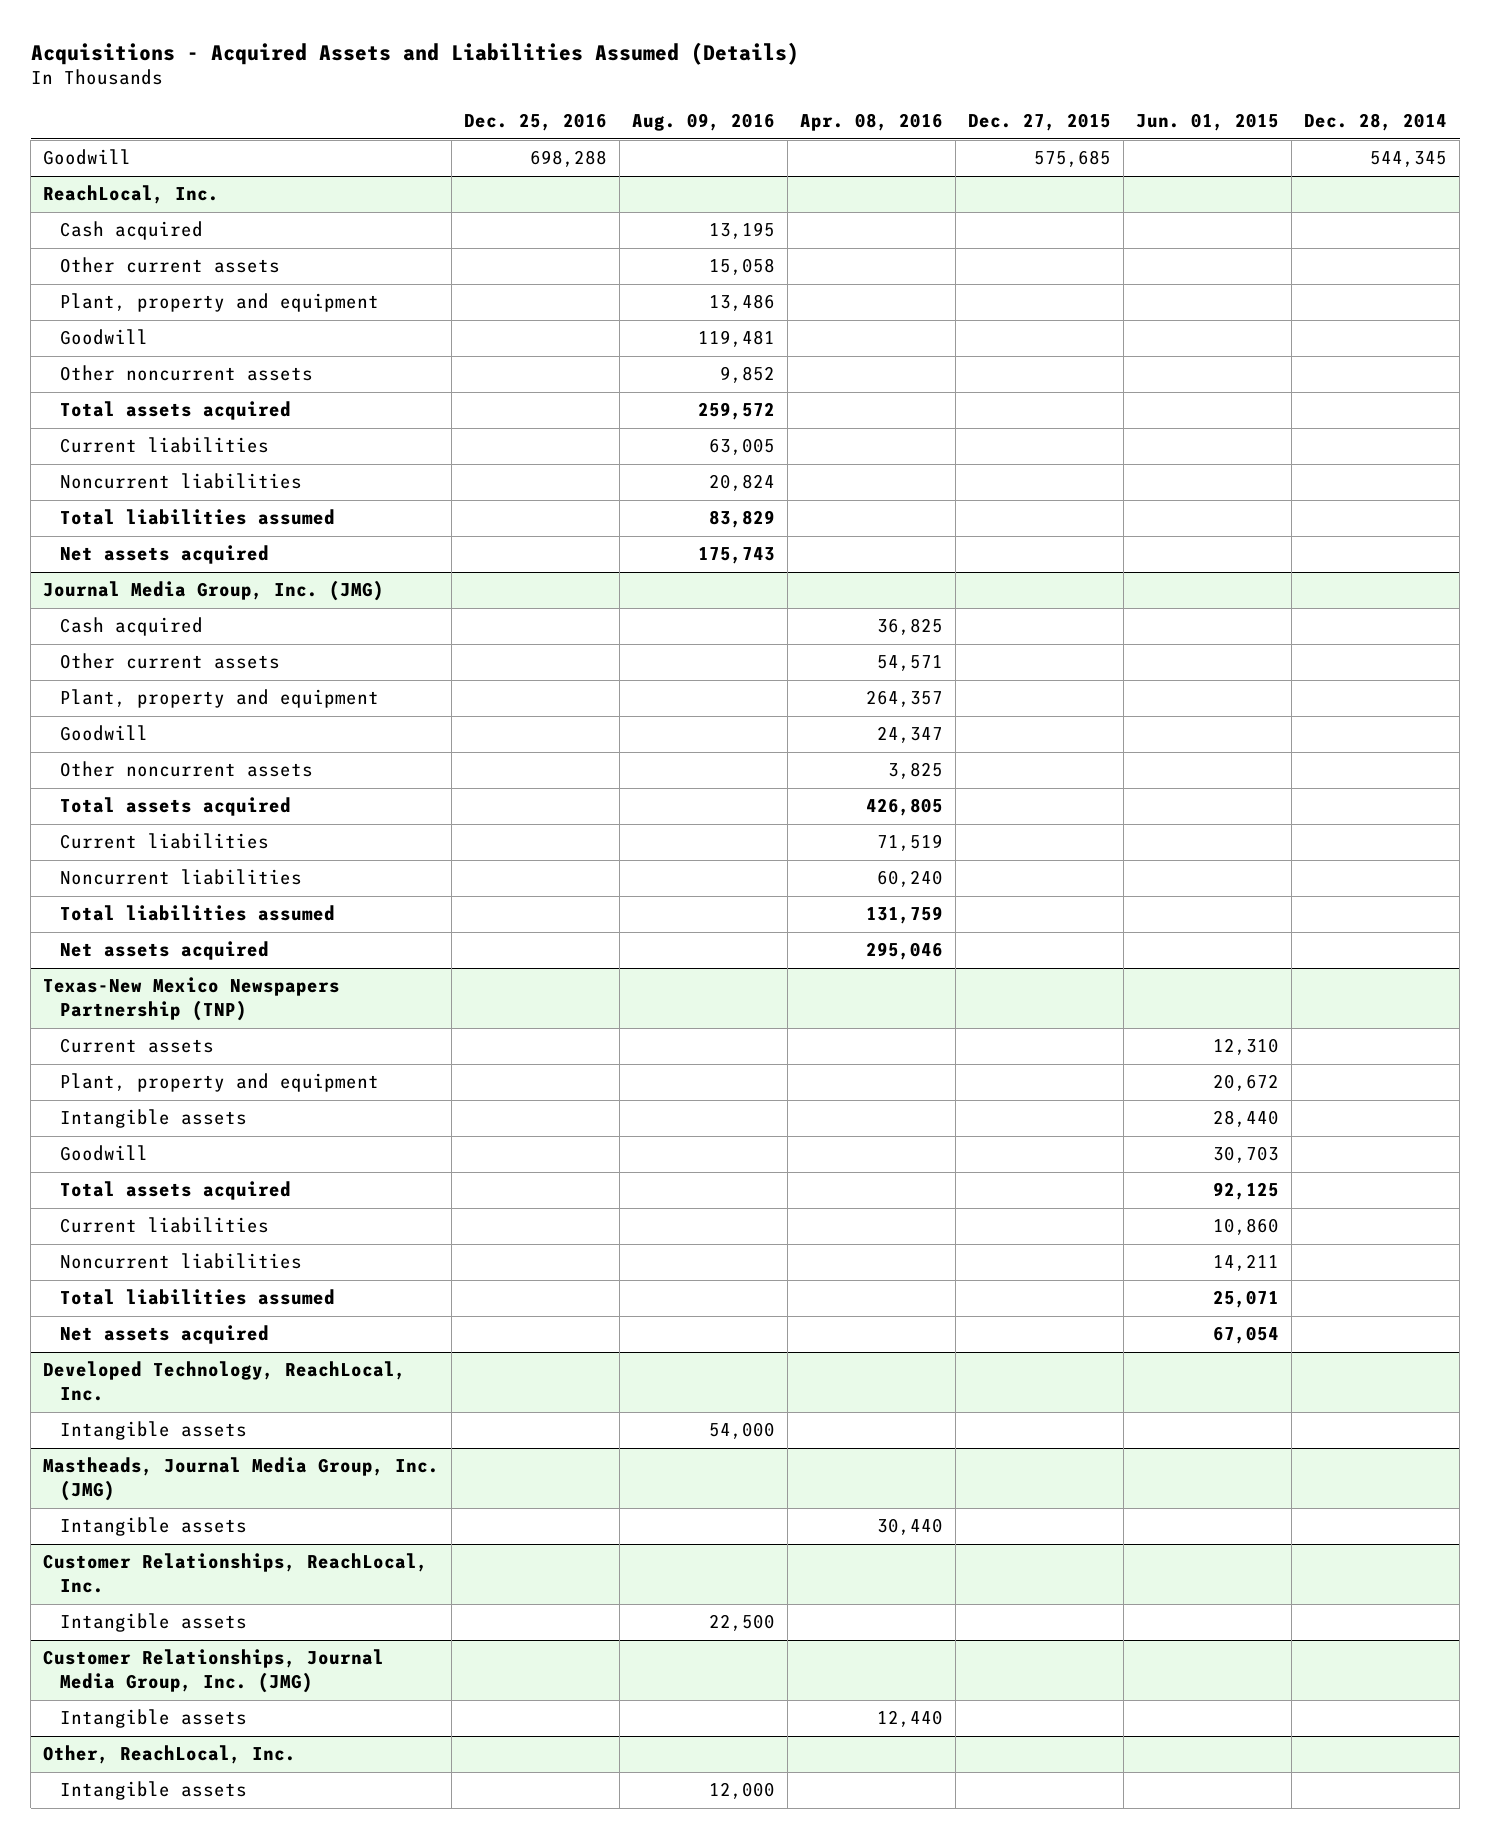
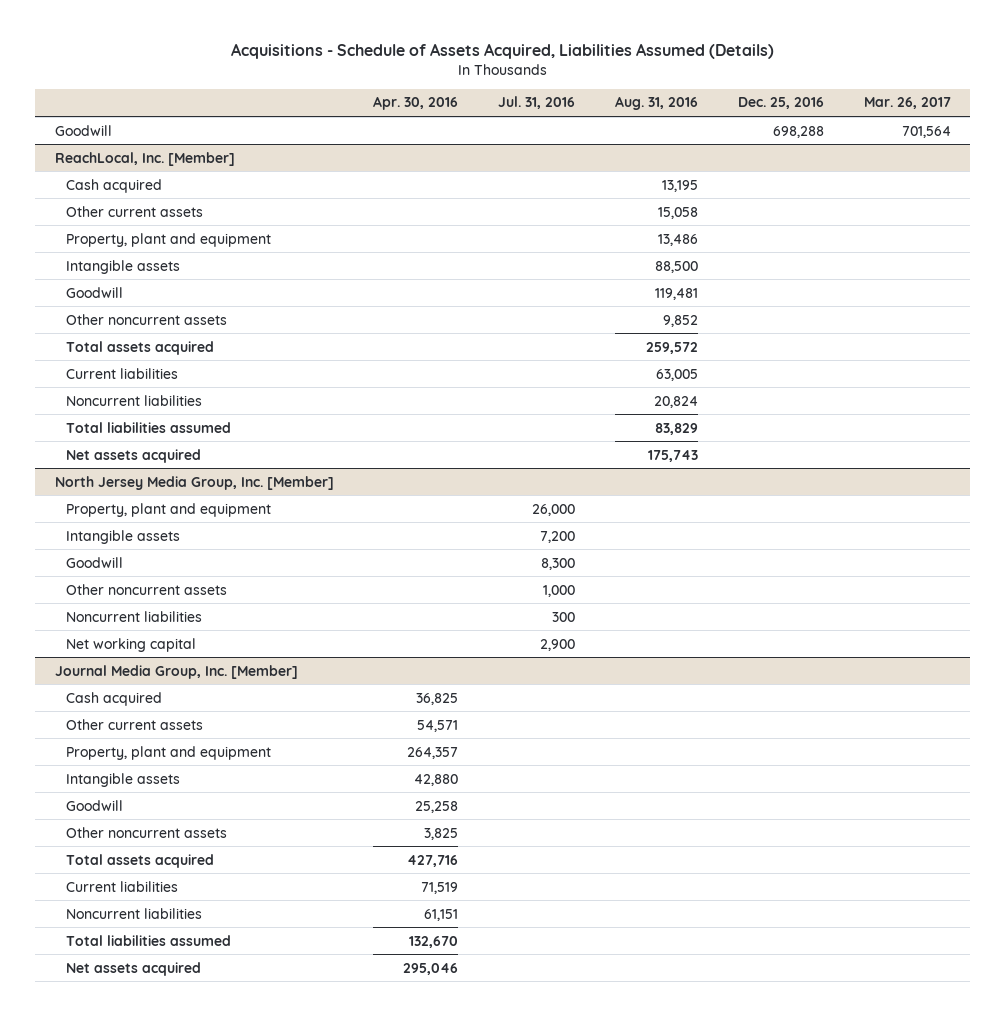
- Acquisitions - Acquired Assets and Liabilities Assumed (Details)
+ Acquisitions - Schedule of Assets Acquired, Liabilities Assumed (Details)
- | Dec. 25, 2016 | Aug. 09, 2016 | Apr. 08, 2016 | Dec. 27, 2015 | Jun. 01, 2015 | Dec. 28, 2014
+ | Apr. 30, 2016 | Jul. 31, 2016 | Aug. 31, 2016 | Dec. 25, 2016 | Mar. 26, 2017
- ReachLocal, Inc.
+ ReachLocal, Inc. [Member]
- Plant, property and equipment | | 13,486 | | | |
+ Property, plant and equipment | | | 13,486 | |
+ Intangible assets | | | 88,500 | |
- Journal Media Group, Inc. (JMG)
+ North Jersey Media Group, Inc. [Member]
+ Property, plant and equipment | | 26,000 | | |
+ Intangible assets | | 7,200 | | |
+ Goodwill | | 8,300 | | |
+ Other noncurrent assets | | 1,000 | | |
+ Noncurrent liabilities | | 300 | | |
+ Net working capital | | 2,900 | | |
+ Journal Media Group, Inc. [Member]
- Plant, property and equipment | | | 264,357 | | |
+ Property, plant and equipment | 264,357 | | | |
+ Intangible assets | 42,880 | | | |
- Texas-New Mexico Newspapers Partnership (TNP)
- Current assets | | | | | 12,310 |
- Plant, property and equipment | | | | | 20,672 |
- Intangible assets | | | | | 28,440 |
- Goodwill | | | | | 30,703 |
- Total assets acquired | | | | | 92,125 |
- Current liabilities | | | | | 10,860 |
- Noncurrent liabilities | | | | | 14,211 |
- Total liabilities assumed | | | | | 25,071 |
- Net assets acquired | | | | | 67,054 |
- Developed Technology, ReachLocal, Inc.
- Intangible assets | | 54,000 | | | |
- Mastheads, Journal Media Group, Inc. (JMG)
- Intangible assets | | | 30,440 | | |
- Customer Relationships, ReachLocal, Inc.
- Intangible assets | | 22,500 | | | |
- Customer Relationships, Journal Media Group, Inc. (JMG)
- Intangible assets | | | 12,440 | | |
- Other, ReachLocal, Inc.
- Intangible assets | | 12,000 | | | |

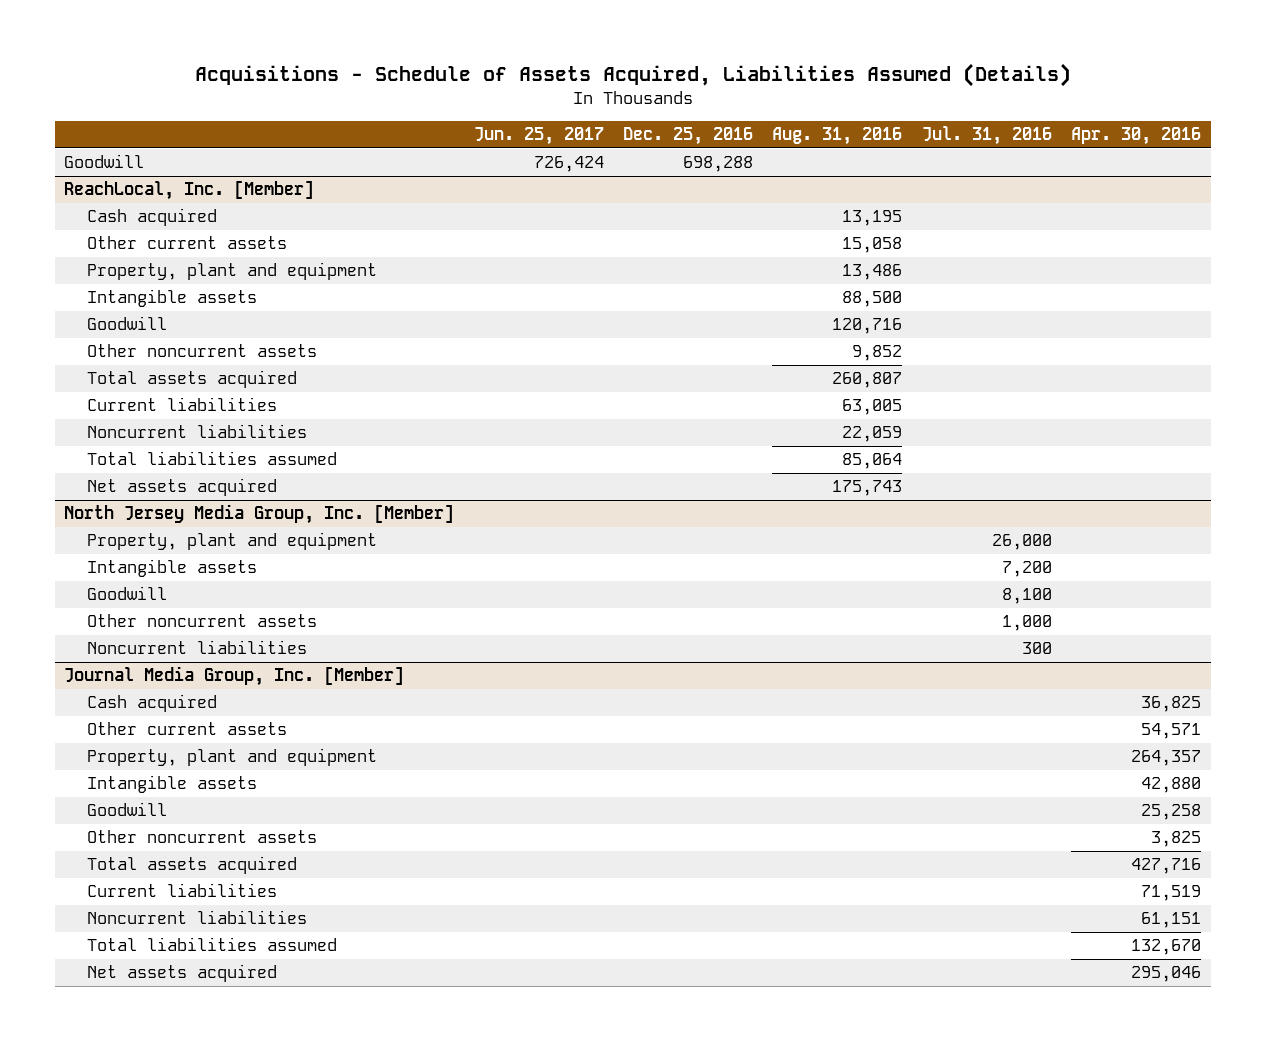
- | Apr. 30, 2016 | Jul. 31, 2016 | Aug. 31, 2016 | Dec. 25, 2016 | Mar. 26, 2017
+ | Jun. 25, 2017 | Dec. 25, 2016 | Aug. 31, 2016 | Jul. 31, 2016 | Apr. 30, 2016
@ ReachLocal, Inc. [Member]
- Goodwill | | | 119,481 | |
+ Goodwill | | | 120,716 | |
- Total assets acquired | | | 259,572 | |
+ Total assets acquired | | | 260,807 | |
- Noncurrent liabilities | | | 20,824 | |
- Total liabilities assumed | | | 83,829 | |
+ Noncurrent liabilities | | | 22,059 | |
+ Total liabilities assumed | | | 85,064 | |
@ North Jersey Media Group, Inc. [Member]
- Goodwill | | 8,300 | | |
+ Goodwill | | | | 8,100 |
- Net working capital | | 2,900 | | |

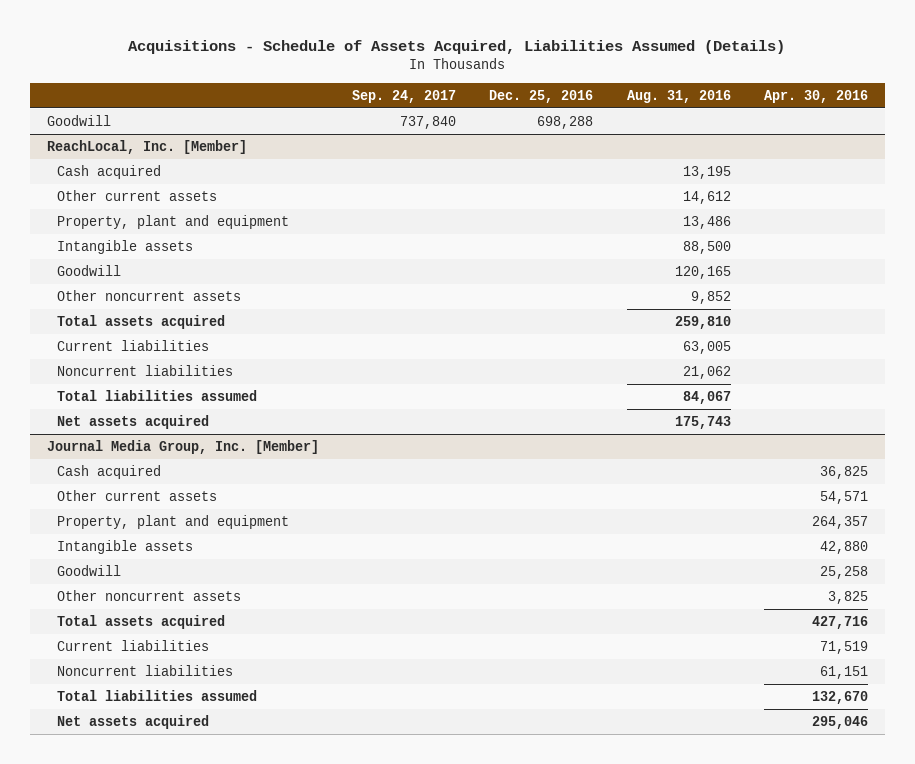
- | Jun. 25, 2017 | Dec. 25, 2016 | Aug. 31, 2016 | Jul. 31, 2016 | Apr. 30, 2016
+ | Sep. 24, 2017 | Dec. 25, 2016 | Aug. 31, 2016 | Apr. 30, 2016
@ ReachLocal, Inc. [Member]
- Other current assets | | | 15,058 | |
+ Other current assets | | | 14,612 |
- Goodwill | | | 120,716 | |
+ Goodwill | | | 120,165 |
- Total assets acquired | | | 260,807 | |
+ Total assets acquired | | | 259,810 |
- Noncurrent liabilities | | | 22,059 | |
- Total liabilities assumed | | | 85,064 | |
+ Noncurrent liabilities | | | 21,062 |
+ Total liabilities assumed | | | 84,067 |
- North Jersey Media Group, Inc. [Member]
- Property, plant and equipment | | | | 26,000 |
- Intangible assets | | | | 7,200 |
- Goodwill | | | | 8,100 |
- Other noncurrent assets | | | | 1,000 |
- Noncurrent liabilities | | | | 300 |

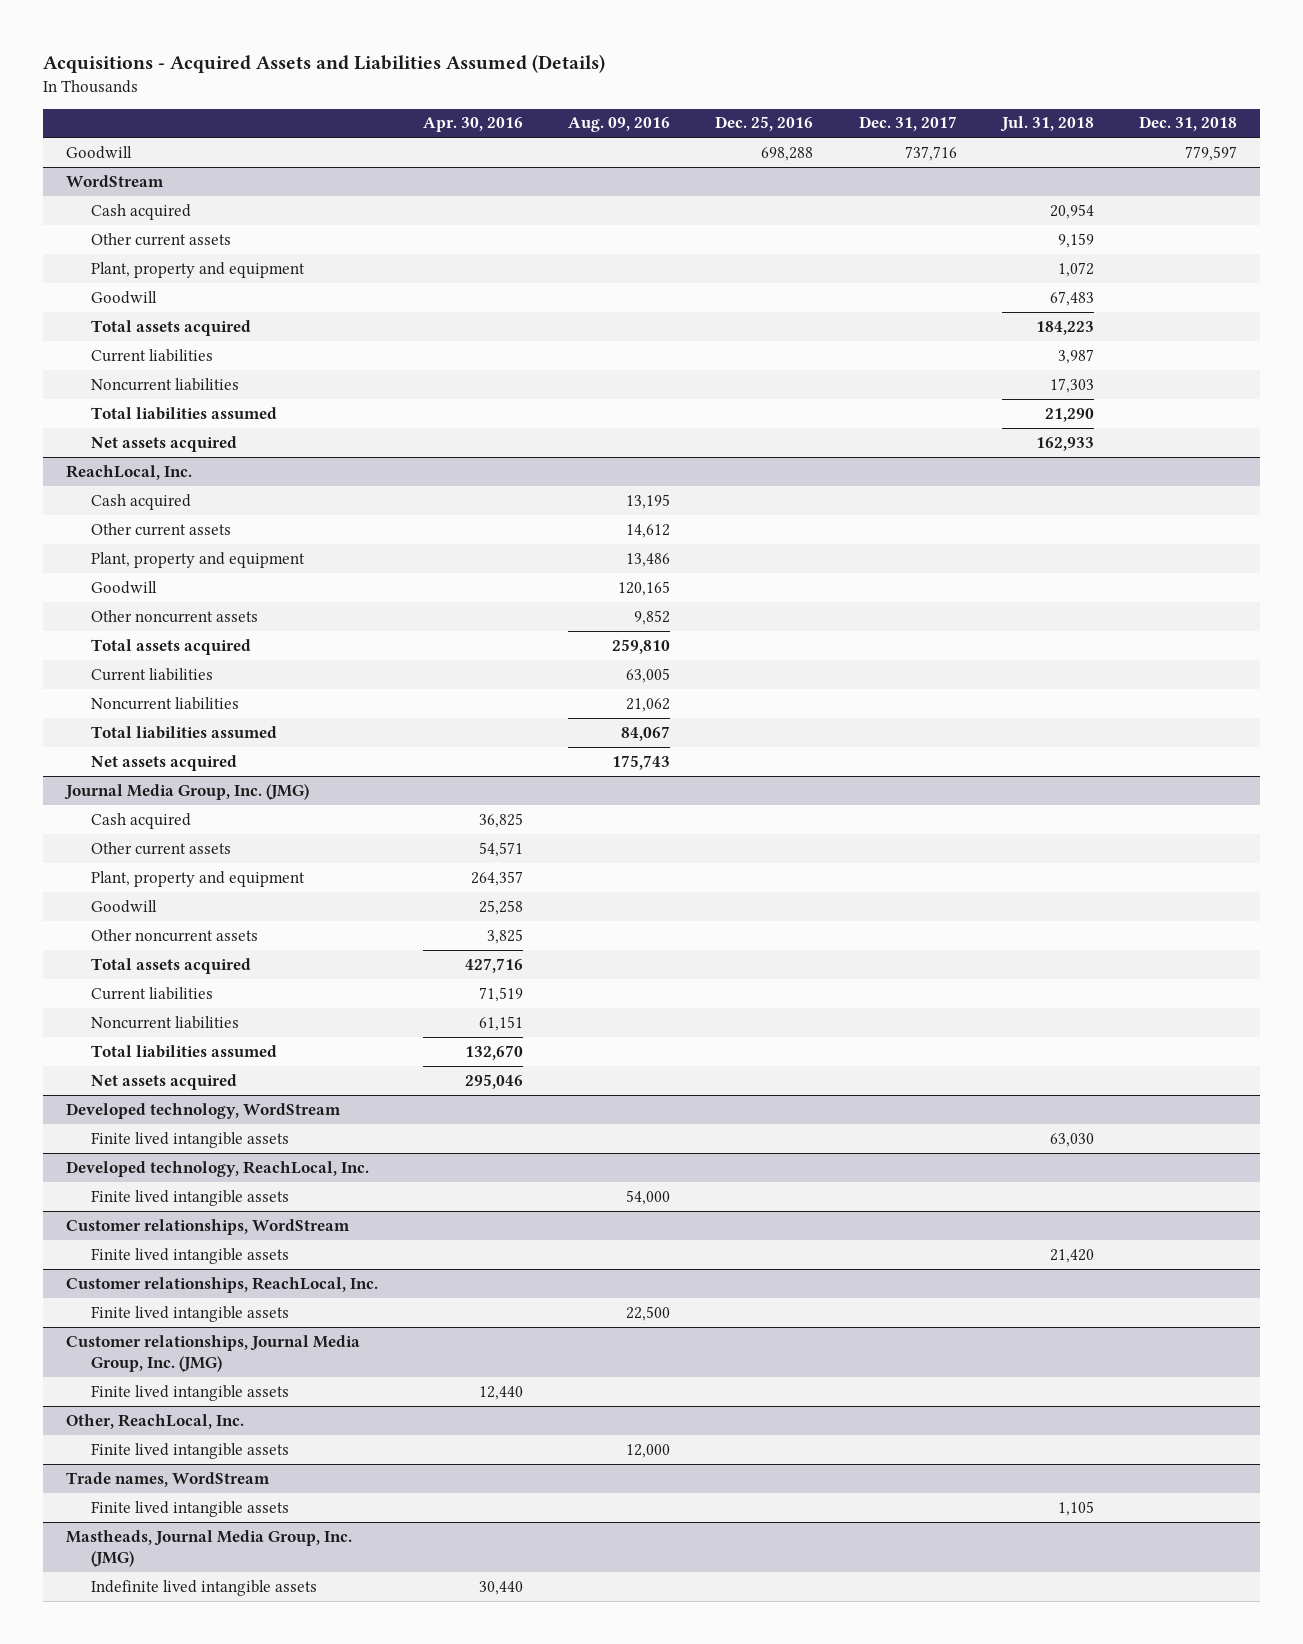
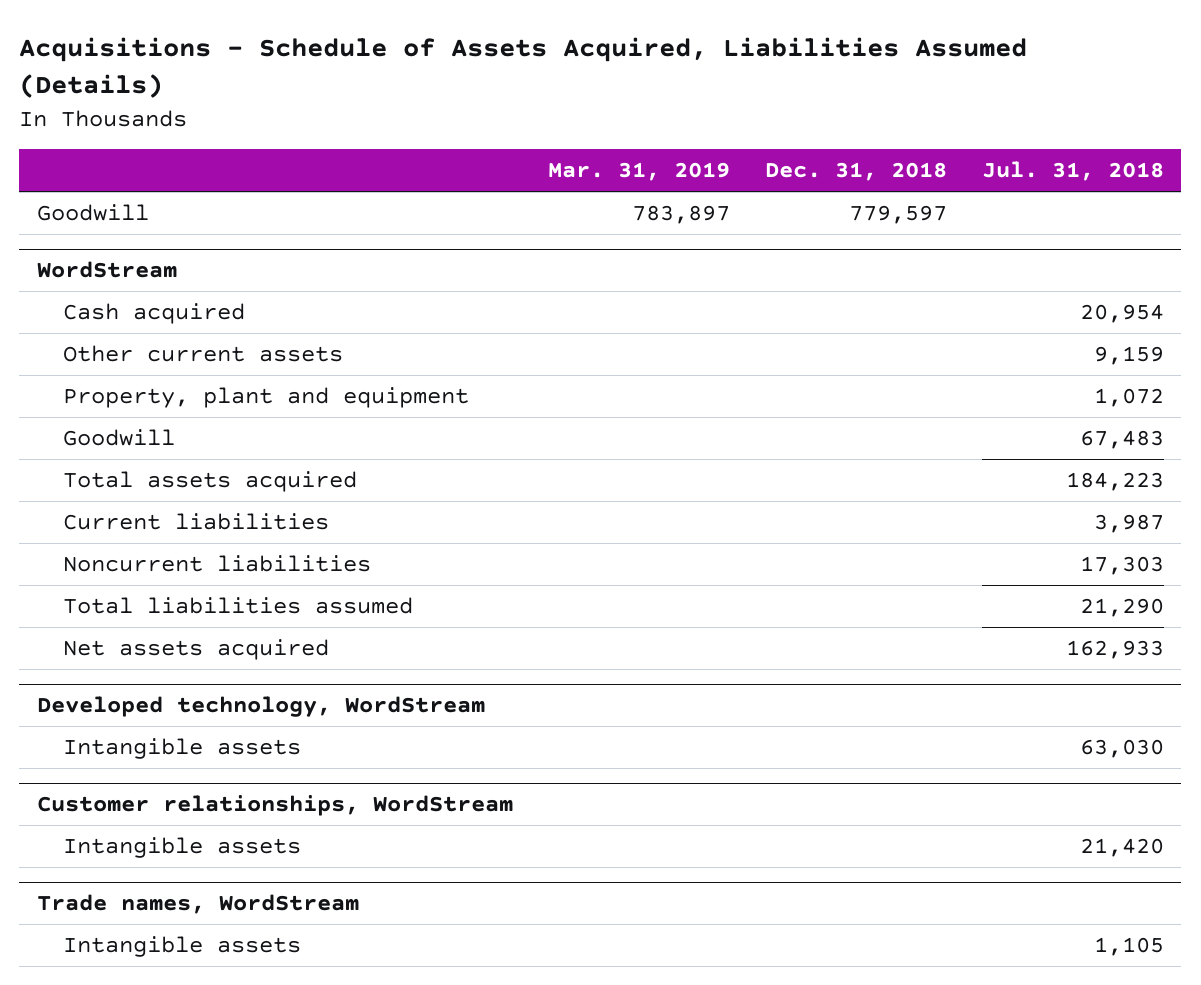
- Acquisitions - Acquired Assets and Liabilities Assumed (Details)
+ Acquisitions - Schedule of Assets Acquired, Liabilities Assumed (Details)
- | Apr. 30, 2016 | Aug. 09, 2016 | Dec. 25, 2016 | Dec. 31, 2017 | Jul. 31, 2018 | Dec. 31, 2018
+ | Mar. 31, 2019 | Dec. 31, 2018 | Jul. 31, 2018
@ WordStream
- Plant, property and equipment | | | | | 1,072 |
+ Property, plant and equipment | | | 1,072
- ReachLocal, Inc.
- Cash acquired | | 13,195 | | | |
- Other current assets | | 14,612 | | | |
- Plant, property and equipment | | 13,486 | | | |
- Goodwill | | 120,165 | | | |
- Other noncurrent assets | | 9,852 | | | |
- Total assets acquired | | 259,810 | | | |
- Current liabilities | | 63,005 | | | |
- Noncurrent liabilities | | 21,062 | | | |
- Total liabilities assumed | | 84,067 | | | |
- Net assets acquired | | 175,743 | | | |
- Journal Media Group, Inc. (JMG)
- Cash acquired | 36,825 | | | | |
- Other current assets | 54,571 | | | | |
- Plant, property and equipment | 264,357 | | | | |
- Goodwill | 25,258 | | | | |
- Other noncurrent assets | 3,825 | | | | |
- Total assets acquired | 427,716 | | | | |
- Current liabilities | 71,519 | | | | |
- Noncurrent liabilities | 61,151 | | | | |
- Total liabilities assumed | 132,670 | | | | |
- Net assets acquired | 295,046 | | | | |
@ Developed technology, WordStream
- Finite lived intangible assets | | | | | 63,030 |
- Developed technology, ReachLocal, Inc.
- Finite lived intangible assets | | 54,000 | | | |
@ Developed technology, WordStream
+ Intangible assets | | | 63,030
@ Customer relationships, WordStream
- Finite lived intangible assets | | | | | 21,420 |
- Customer relationships, ReachLocal, Inc.
- Finite lived intangible assets | | 22,500 | | | |
- Customer relationships, Journal Media Group, Inc. (JMG)
- Finite lived intangible assets | 12,440 | | | | |
- Other, ReachLocal, Inc.
- Finite lived intangible assets | | 12,000 | | | |
@ Customer relationships, WordStream
+ Intangible assets | | | 21,420
@ Trade names, WordStream
- Finite lived intangible assets | | | | | 1,105 |
- Mastheads, Journal Media Group, Inc. (JMG)
- Indefinite lived intangible assets | 30,440 | | | | |
@ Trade names, WordStream
+ Intangible assets | | | 1,105

